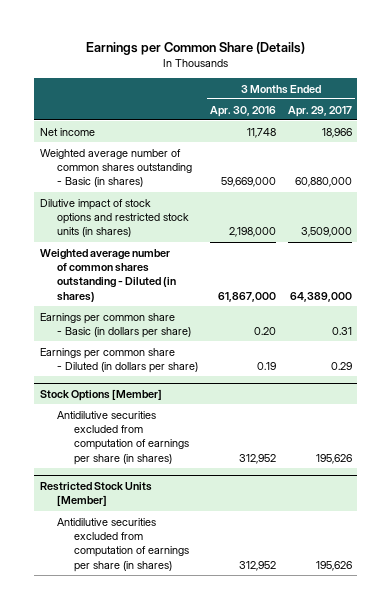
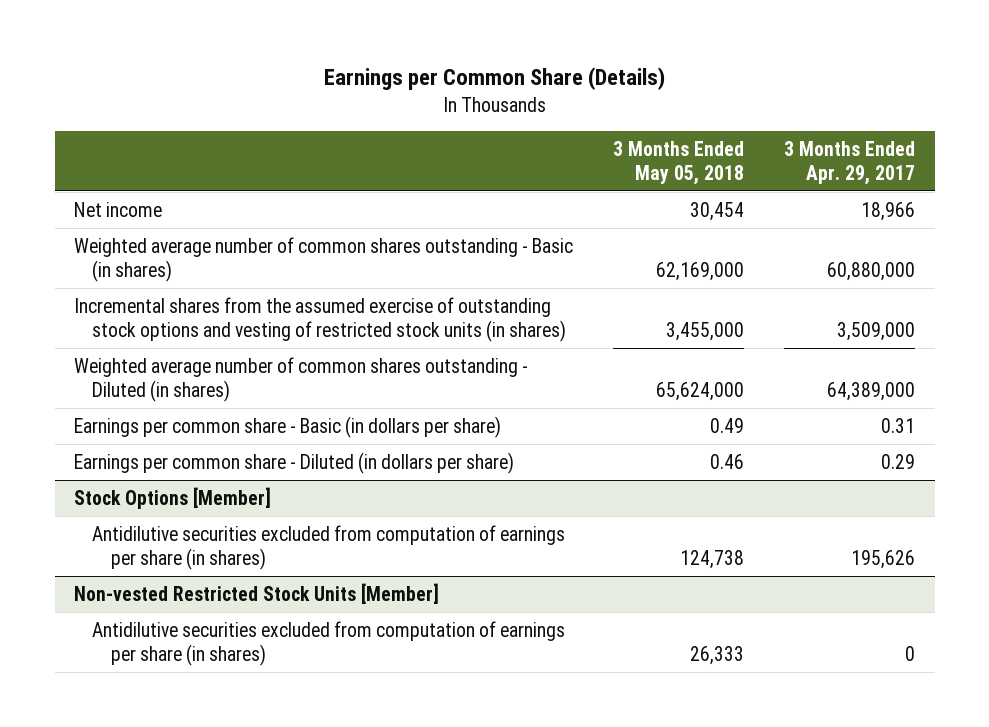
- | 3 Months Ended Apr. 30, 2016 | 3 Months Ended Apr. 29, 2017
+ | 3 Months Ended May 05, 2018 | 3 Months Ended Apr. 29, 2017
- Dilutive impact of stock options and restricted stock units (in shares) | 2,198,000 | 3,509,000
+ Incremental shares from the assumed exercise of outstanding stock options and vesting of restricted stock units (in shares) | 3,455,000 | 3,509,000
- Restricted Stock Units [Member]
- Antidilutive securities excluded from computation of earnings per share (in shares) | 312,952 | 195,626
+ Non-vested Restricted Stock Units [Member]
+ Antidilutive securities excluded from computation of earnings per share (in shares) | 26,333 | 0

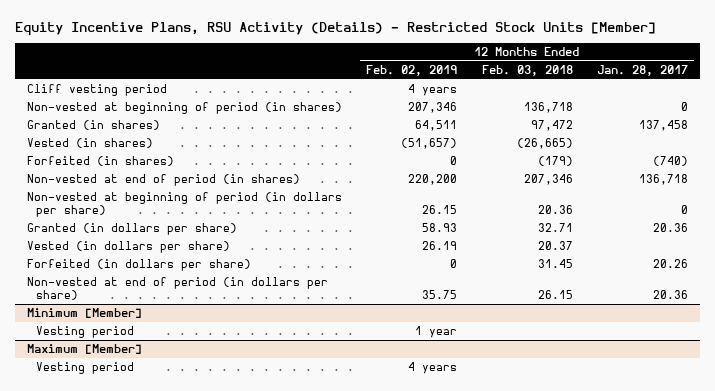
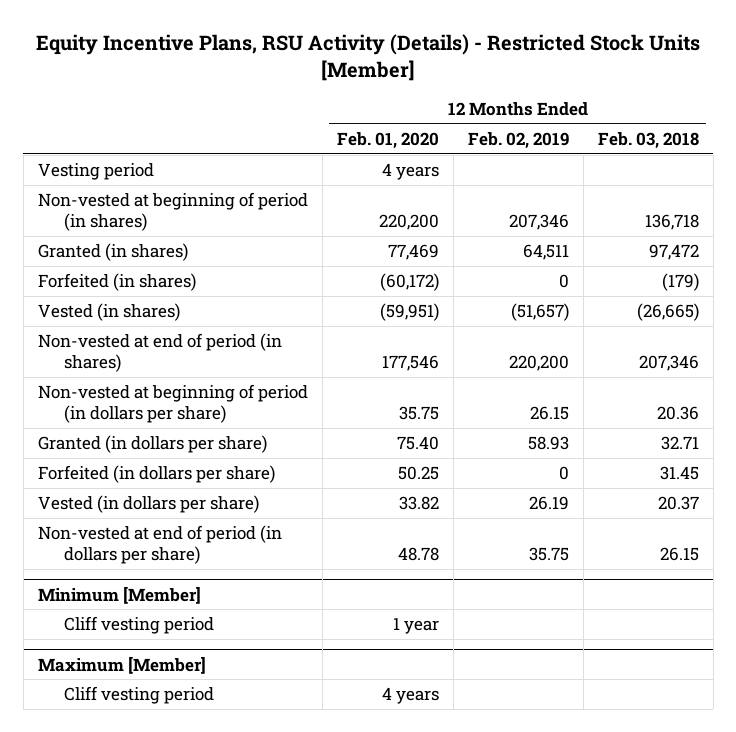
- | 12 Months Ended Feb. 02, 2019 | 12 Months Ended Feb. 03, 2018 | 12 Months Ended Jan. 28, 2017
+ | 12 Months Ended Feb. 01, 2020 | 12 Months Ended Feb. 02, 2019 | 12 Months Ended Feb. 03, 2018
- Cliff vesting period | 4 years | |
+ Vesting period | 4 years | |
moved down: Vested (in shares) | (59,951) | (51,657) | (26,665)
moved down: Vested (in dollars per share) | 33.82 | 26.19 | 20.37
@ Minimum [Member]
- Vesting period | 1 year | |
+ Cliff vesting period | 1 year | |
@ Maximum [Member]
- Vesting period | 4 years | |
+ Cliff vesting period | 4 years | |

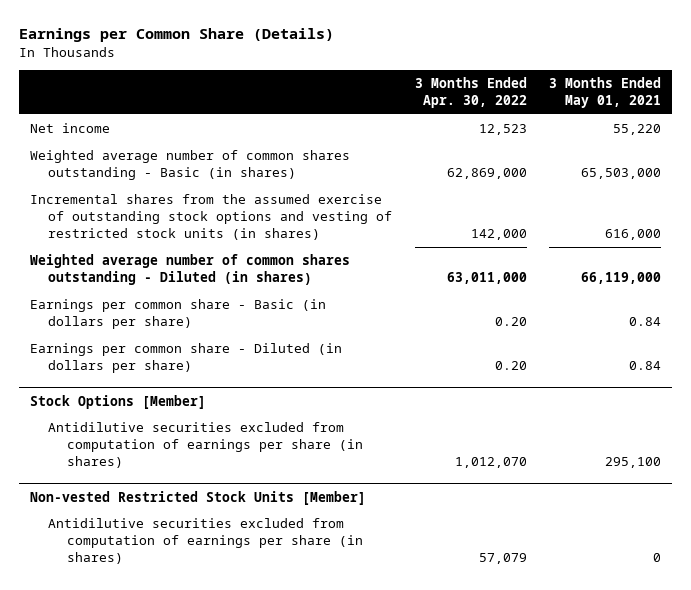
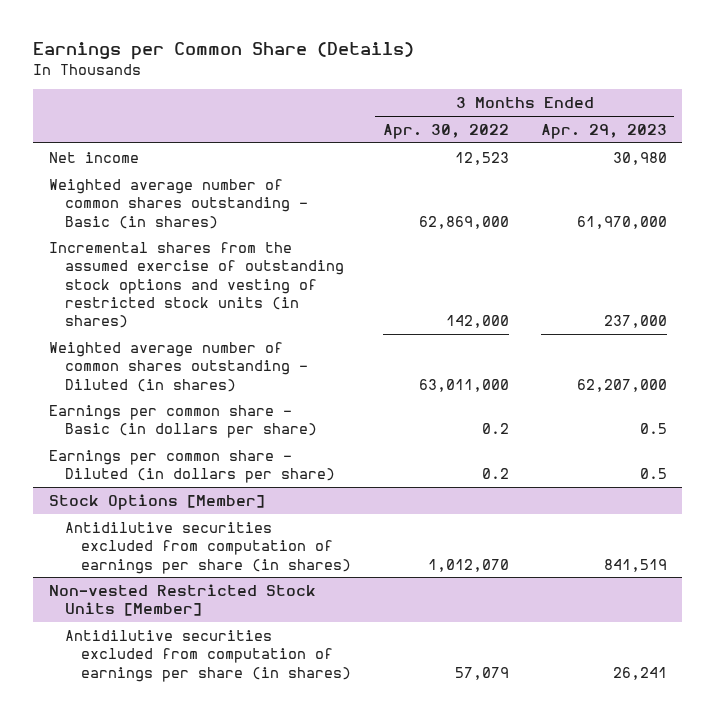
- | 3 Months Ended Apr. 30, 2022 | 3 Months Ended May 01, 2021
+ | 3 Months Ended Apr. 30, 2022 | 3 Months Ended Apr. 29, 2023
- Earnings per common share - Basic (in dollars per share) | 0.20 | 0.84
- Earnings per common share - Diluted (in dollars per share) | 0.20 | 0.84
+ Earnings per common share - Basic (in dollars per share) | 0.2 | 0.5
+ Earnings per common share - Diluted (in dollars per share) | 0.2 | 0.5

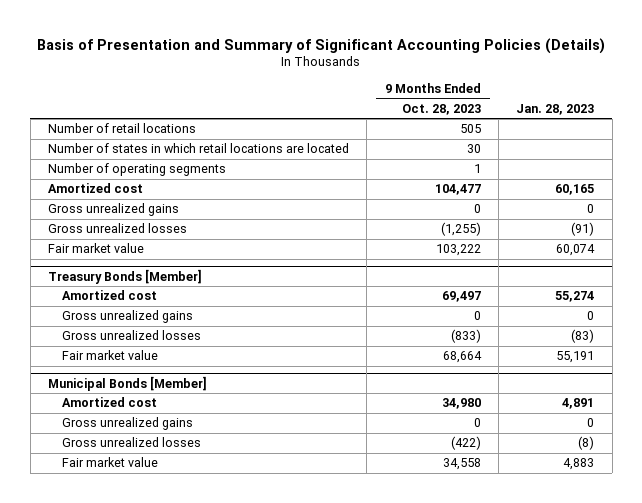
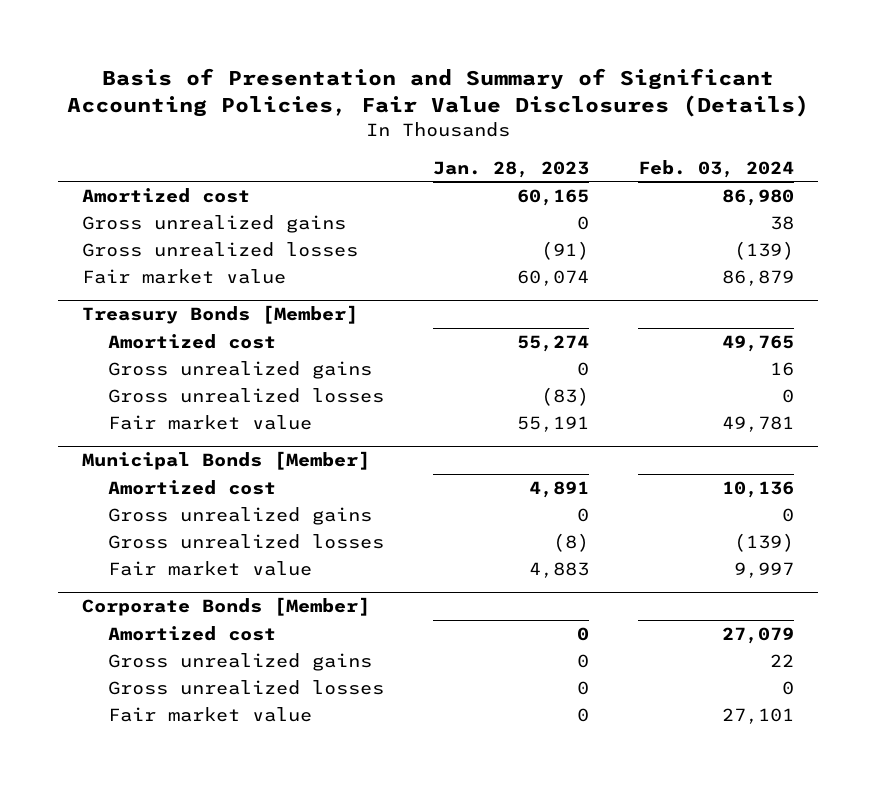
- Basis of Presentation and Summary of Significant Accounting Policies (Details)
+ Basis of Presentation and Summary of Significant Accounting Policies, Fair Value Disclosures (Details)
- | 9 Months Ended Oct. 28, 2023 | Jan. 28, 2023
+ | Jan. 28, 2023 | Feb. 03, 2024
- Number of retail locations | 505 |
- Number of states in which retail locations are located | 30 |
- Number of operating segments | 1 |
+ Corporate Bonds [Member]
+ Amortized cost | 0 | 27,079
+ Gross unrealized gains | 0 | 22
+ Gross unrealized losses | 0 | 0
+ Fair market value | 0 | 27,101

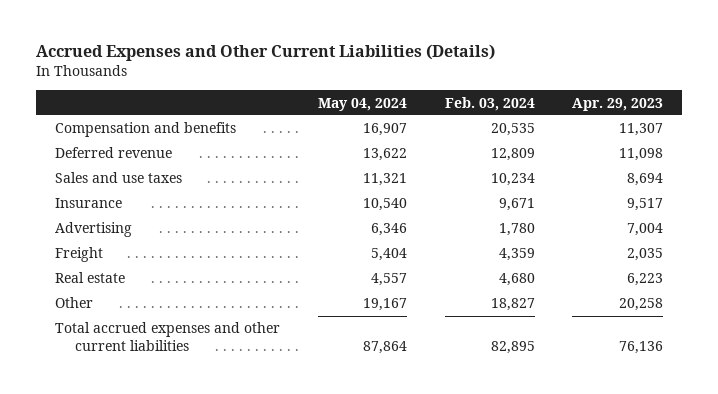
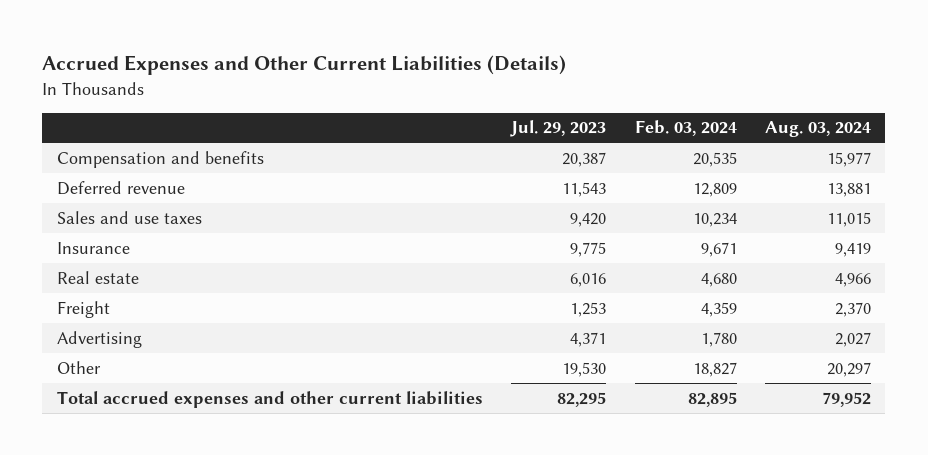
- | May 04, 2024 | Feb. 03, 2024 | Apr. 29, 2023
+ | Jul. 29, 2023 | Feb. 03, 2024 | Aug. 03, 2024
moved down: Freight | 1,253 | 4,359 | 2,370
moved down: Advertising | 4,371 | 1,780 | 2,027

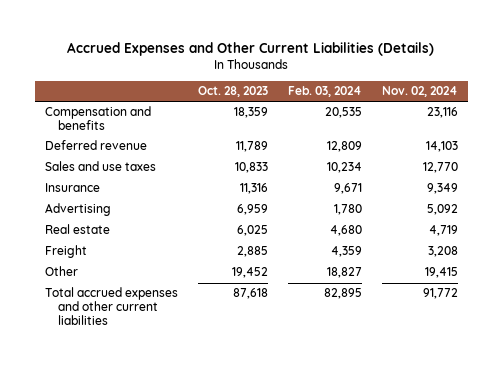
- | Jul. 29, 2023 | Feb. 03, 2024 | Aug. 03, 2024
+ | Oct. 28, 2023 | Feb. 03, 2024 | Nov. 02, 2024
moved up: Advertising | 6,959 | 1,780 | 5,092

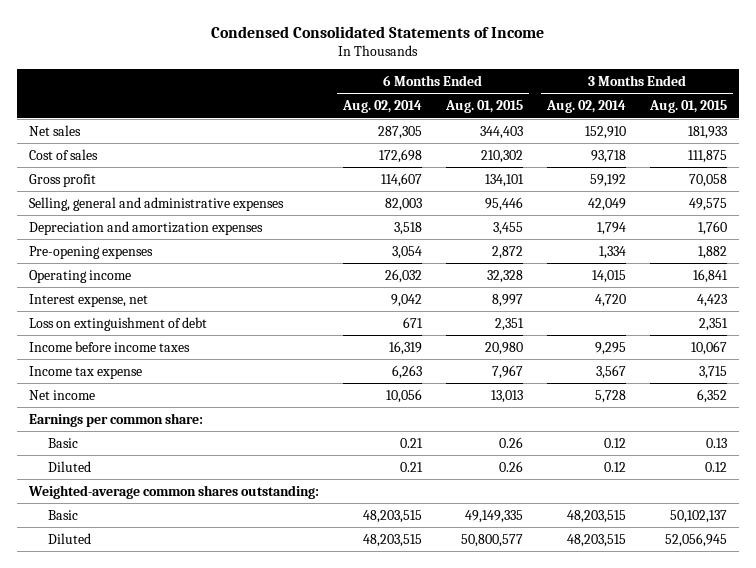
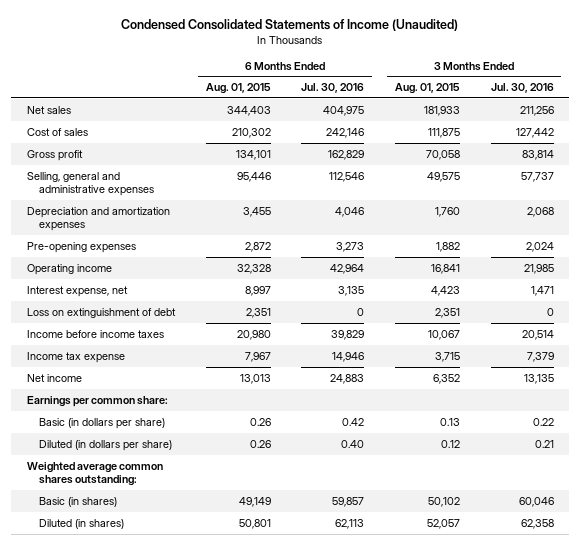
- Condensed Consolidated Statements of Income
+ Condensed Consolidated Statements of Income (Unaudited)
- | 6 Months Ended Aug. 02, 2014 | 6 Months Ended Aug. 01, 2015 | 3 Months Ended Aug. 02, 2014 | 3 Months Ended Aug. 01, 2015
+ | 6 Months Ended Aug. 01, 2015 | 6 Months Ended Jul. 30, 2016 | 3 Months Ended Aug. 01, 2015 | 3 Months Ended Jul. 30, 2016
- Basic | 0.21 | 0.26 | 0.12 | 0.13
- Diluted | 0.21 | 0.26 | 0.12 | 0.12
- Weighted-average common shares outstanding:
- Basic | 48,203,515 | 49,149,335 | 48,203,515 | 50,102,137
- Diluted | 48,203,515 | 50,800,577 | 48,203,515 | 52,056,945
+ Basic (in dollars per share) | 0.26 | 0.42 | 0.13 | 0.22
+ Diluted (in dollars per share) | 0.26 | 0.40 | 0.12 | 0.21
+ Weighted average common shares outstanding:
+ Basic (in shares) | 49,149 | 59,857 | 50,102 | 60,046
+ Diluted (in shares) | 50,801 | 62,113 | 52,057 | 62,358

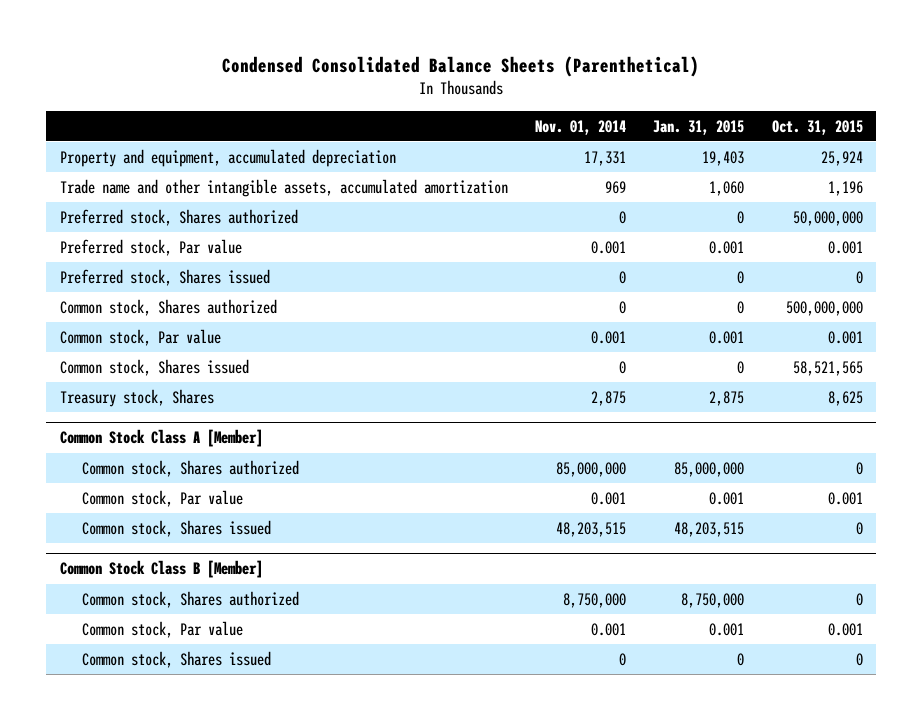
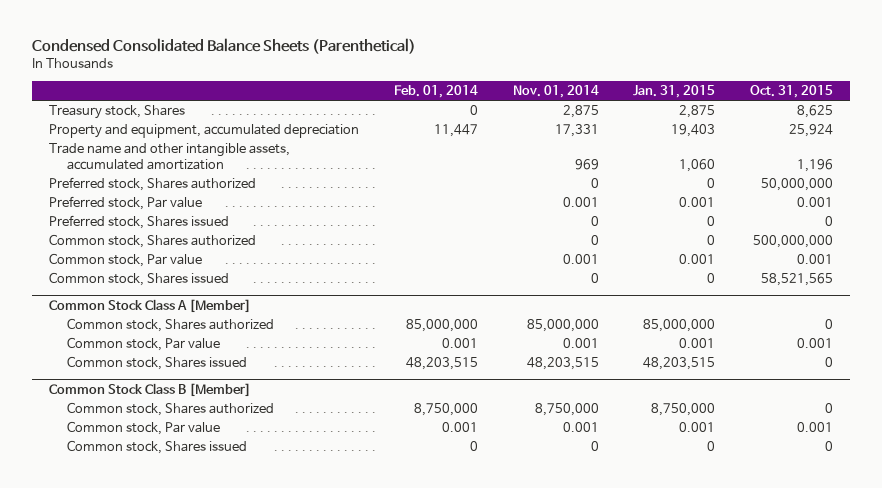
- | Nov. 01, 2014 | Jan. 31, 2015 | Oct. 31, 2015
+ | Feb. 01, 2014 | Nov. 01, 2014 | Jan. 31, 2015 | Oct. 31, 2015
moved up: Treasury stock, Shares | 0 | 2,875 | 2,875 | 8,625

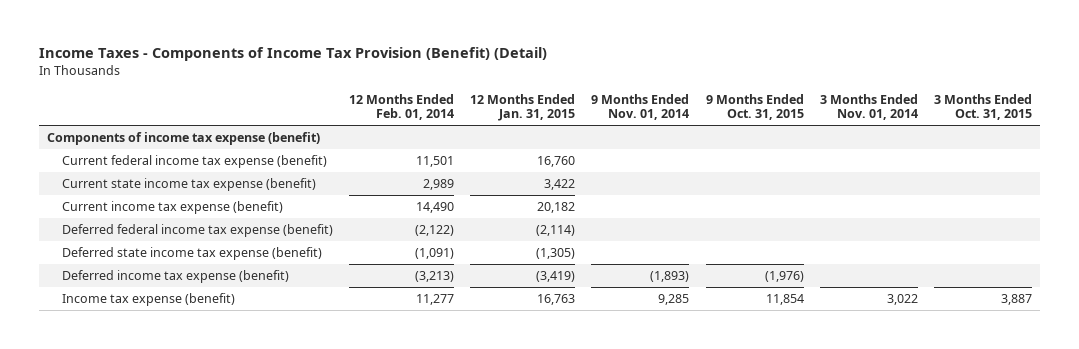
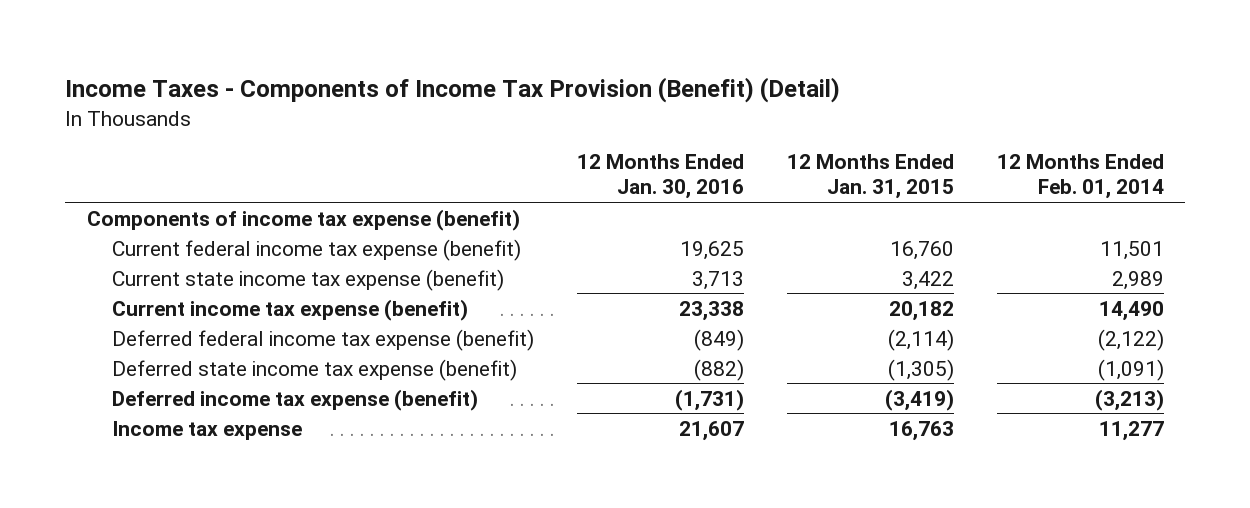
- | 12 Months Ended Feb. 01, 2014 | 12 Months Ended Jan. 31, 2015 | 9 Months Ended Nov. 01, 2014 | 9 Months Ended Oct. 31, 2015 | 3 Months Ended Nov. 01, 2014 | 3 Months Ended Oct. 31, 2015
+ | 12 Months Ended Jan. 30, 2016 | 12 Months Ended Jan. 31, 2015 | 12 Months Ended Feb. 01, 2014
- Income tax expense (benefit) | 11,277 | 16,763 | 9,285 | 11,854 | 3,022 | 3,887
+ Income tax expense | 21,607 | 16,763 | 11,277

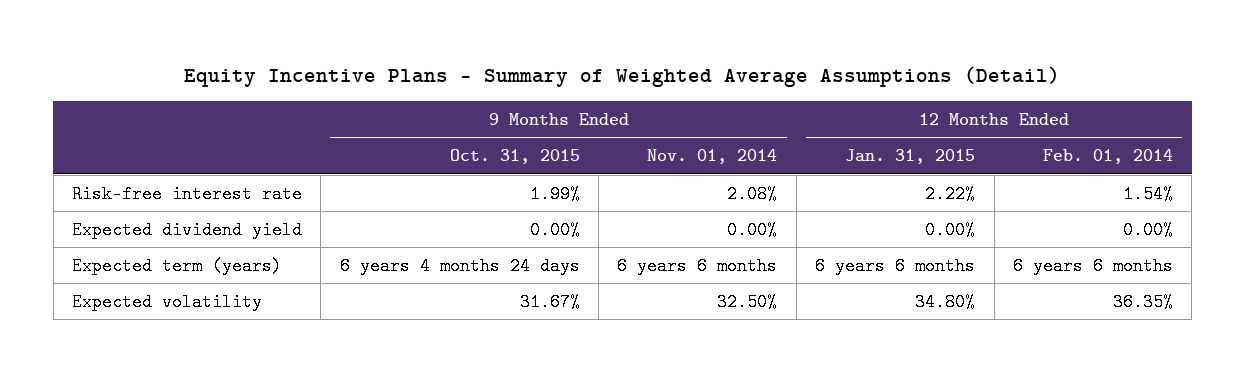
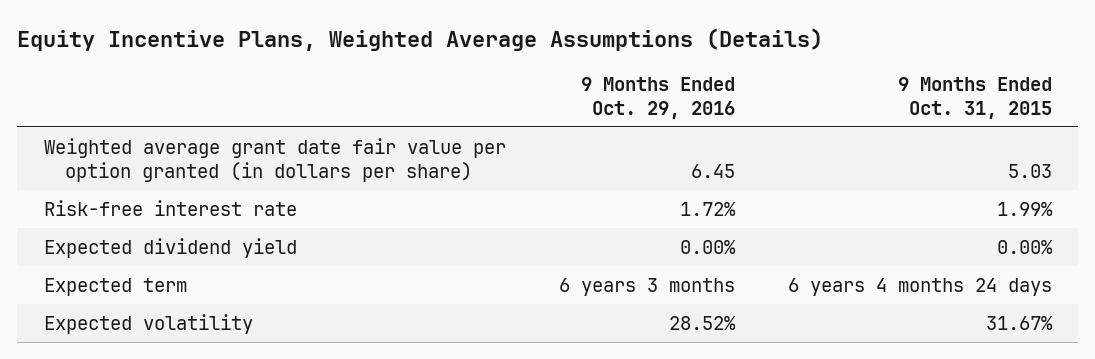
- Equity Incentive Plans - Summary of Weighted Average Assumptions (Detail)
+ Equity Incentive Plans, Weighted Average Assumptions (Details)
- | 9 Months Ended Oct. 31, 2015 | 9 Months Ended Nov. 01, 2014 | 12 Months Ended Jan. 31, 2015 | 12 Months Ended Feb. 01, 2014
+ | 9 Months Ended Oct. 29, 2016 | 9 Months Ended Oct. 31, 2015
+ Weighted average grant date fair value per option granted (in dollars per share) | 6.45 | 5.03
- Expected term (years) | 6 years 4 months 24 days | 6 years 6 months | 6 years 6 months | 6 years 6 months
+ Expected term | 6 years 3 months | 6 years 4 months 24 days

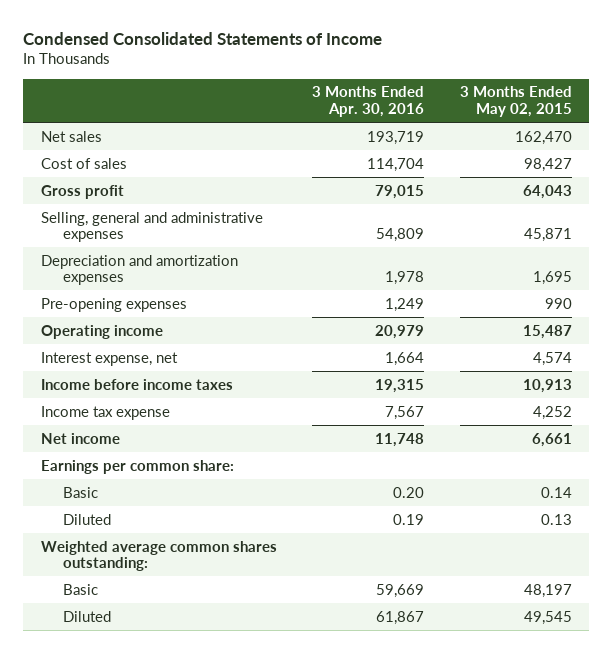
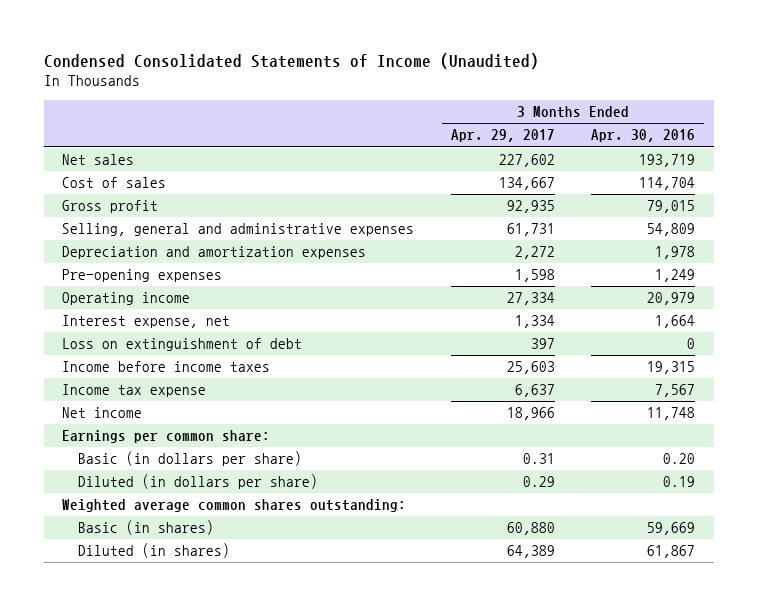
- Condensed Consolidated Statements of Income
+ Condensed Consolidated Statements of Income (Unaudited)
- | 3 Months Ended Apr. 30, 2016 | 3 Months Ended May 02, 2015
+ | 3 Months Ended Apr. 29, 2017 | 3 Months Ended Apr. 30, 2016
+ Loss on extinguishment of debt | 397 | 0
- Basic | 0.20 | 0.14
- Diluted | 0.19 | 0.13
+ Basic (in dollars per share) | 0.31 | 0.20
+ Diluted (in dollars per share) | 0.29 | 0.19
- Basic | 59,669 | 48,197
- Diluted | 61,867 | 49,545
+ Basic (in shares) | 60,880 | 59,669
+ Diluted (in shares) | 64,389 | 61,867

